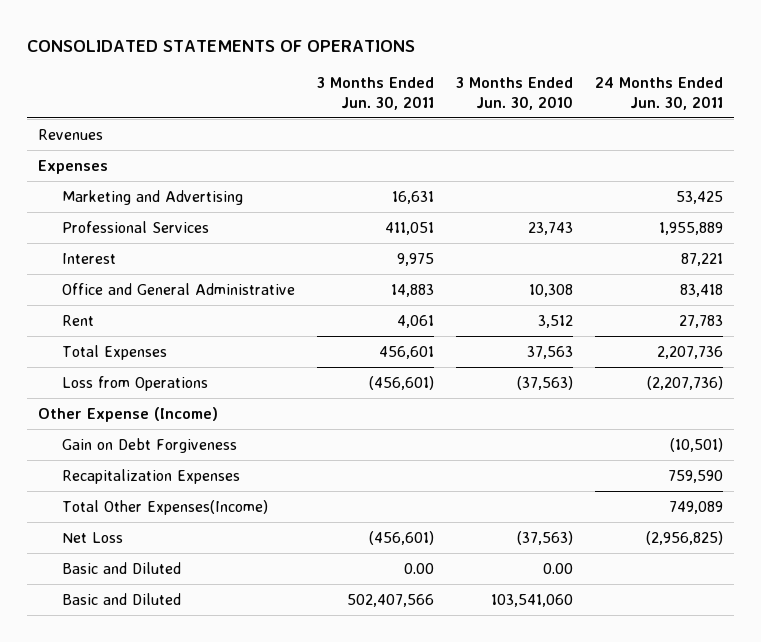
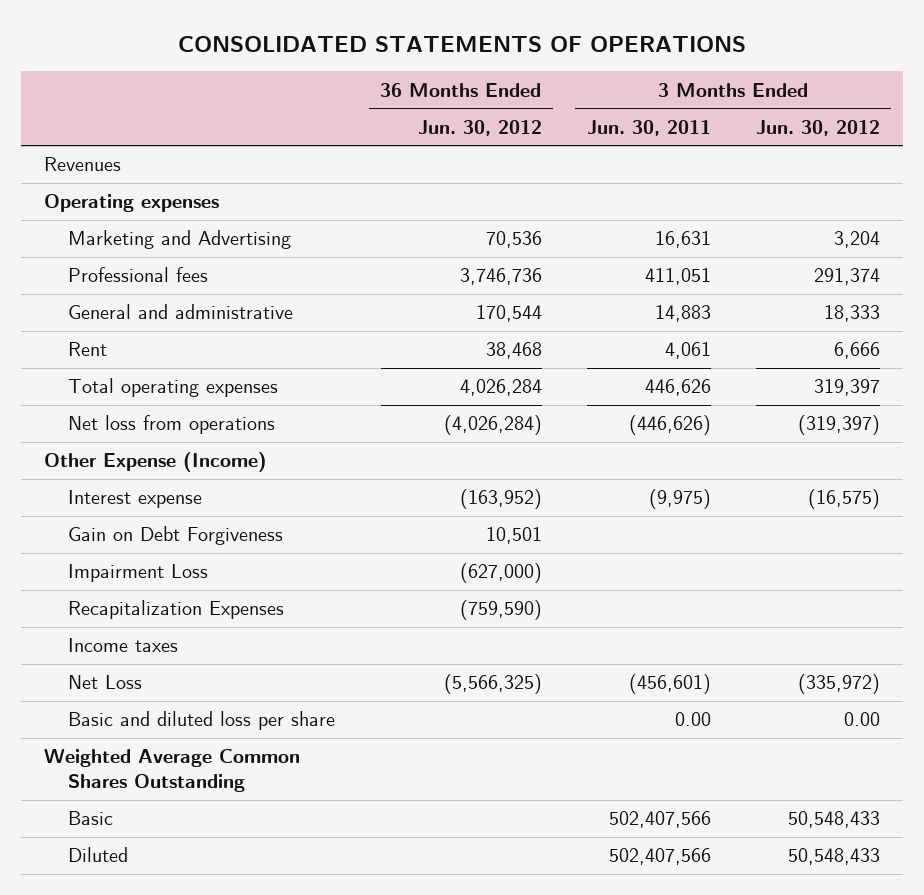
- | 3 Months Ended Jun. 30, 2011 | 3 Months Ended Jun. 30, 2010 | 24 Months Ended Jun. 30, 2011
+ | 36 Months Ended Jun. 30, 2012 | 3 Months Ended Jun. 30, 2011 | 3 Months Ended Jun. 30, 2012
- Expenses
+ Operating expenses
- Professional Services | 411,051 | 23,743 | 1,955,889
- Interest | 9,975 | | 87,221
- Office and General Administrative | 14,883 | 10,308 | 83,418
+ Professional fees | 3,746,736 | 411,051 | 291,374
+ General and administrative | 170,544 | 14,883 | 18,333
- Total Expenses | 456,601 | 37,563 | 2,207,736
- Loss from Operations | (456,601) | (37,563) | (2,207,736)
+ Total operating expenses | 4,026,284 | 446,626 | 319,397
+ Net loss from operations | (4,026,284) | (446,626) | (319,397)
+ Interest expense | (163,952) | (9,975) | (16,575)
+ Impairment Loss | (627,000) | |
- Total Other Expenses(Income) | | | 749,089
+ Income taxes
- Basic and Diluted | 0.00 | 0.00 |
- Basic and Diluted | 502,407,566 | 103,541,060 |
+ Basic and diluted loss per share | | 0.00 | 0.00
+ Weighted Average Common Shares Outstanding
+ Basic | | 502,407,566 | 50,548,433
+ Diluted | | 502,407,566 | 50,548,433

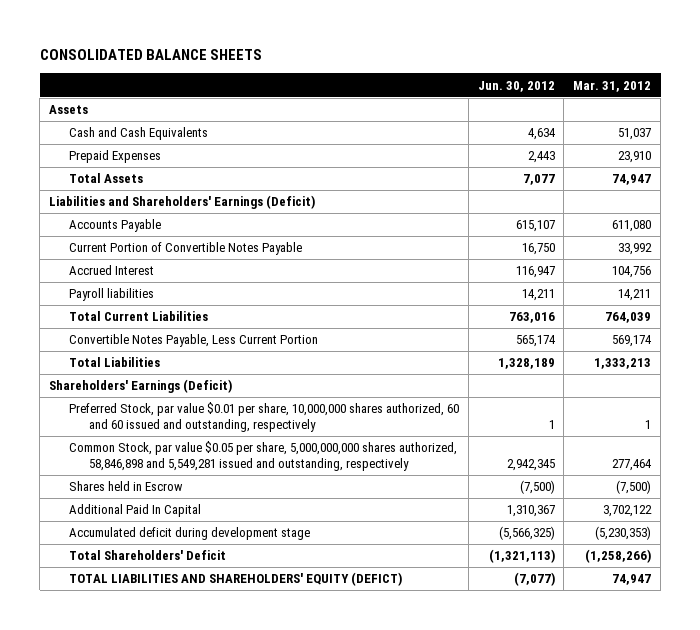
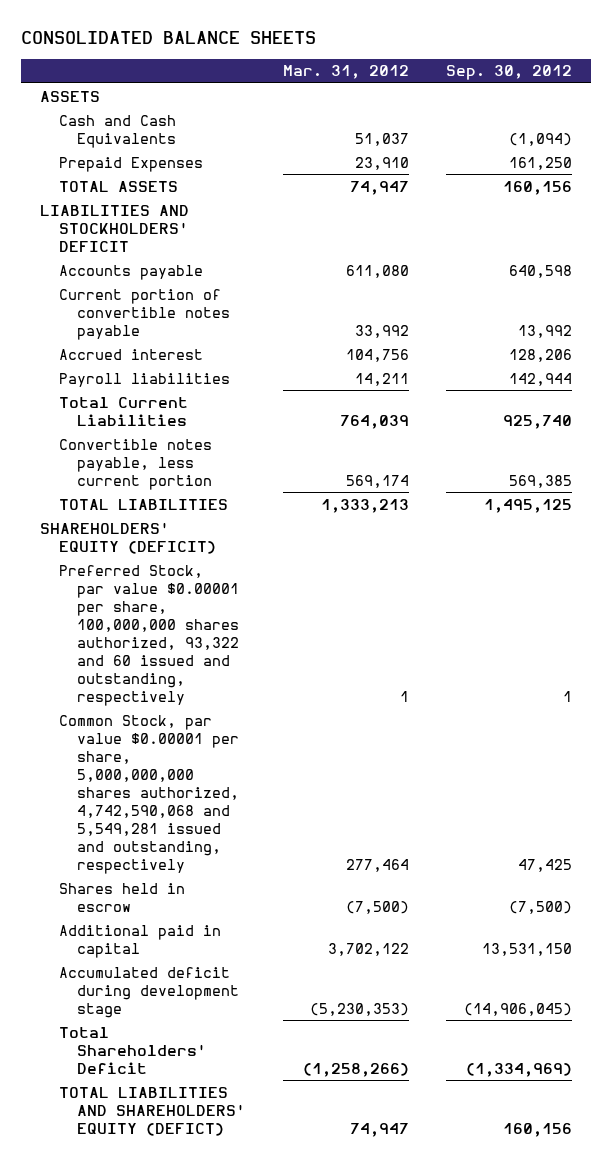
- | Jun. 30, 2012 | Mar. 31, 2012
+ | Mar. 31, 2012 | Sep. 30, 2012
- Assets
+ ASSETS
- Total Assets | 7,077 | 74,947
- Liabilities and Shareholders' Earnings (Deficit)
- Accounts Payable | 615,107 | 611,080
- Current Portion of Convertible Notes Payable | 16,750 | 33,992
- Accrued Interest | 116,947 | 104,756
+ TOTAL ASSETS | 74,947 | 160,156
+ LIABILITIES AND STOCKHOLDERS' DEFICIT
+ Accounts payable | 611,080 | 640,598
+ Current portion of convertible notes payable | 33,992 | 13,992
+ Accrued interest | 104,756 | 128,206
- Convertible Notes Payable, Less Current Portion | 565,174 | 569,174
- Total Liabilities | 1,328,189 | 1,333,213
- Shareholders' Earnings (Deficit)
- Preferred Stock, par value $0.01 per share, 10,000,000 shares authorized, 60 and 60 issued and outstanding, respectively | 1 | 1
- Common Stock, par value $0.05 per share, 5,000,000,000 shares authorized, 58,846,898 and 5,549,281 issued and outstanding, respectively | 2,942,345 | 277,464
- Shares held in Escrow | (7,500) | (7,500)
- Additional Paid In Capital | 1,310,367 | 3,702,122
+ Convertible notes payable, less current portion | 569,174 | 569,385
+ TOTAL LIABILITIES | 1,333,213 | 1,495,125
+ SHAREHOLDERS' EQUITY (DEFICIT)
+ Preferred Stock, par value $0.00001 per share, 100,000,000 shares authorized, 93,322 and 60 issued and outstanding, respectively | 1 | 1
+ Common Stock, par value $0.00001 per share, 5,000,000,000 shares authorized, 4,742,590,068 and 5,549,281 issued and outstanding, respectively | 277,464 | 47,425
+ Shares held in escrow | (7,500) | (7,500)
+ Additional paid in capital | 3,702,122 | 13,531,150

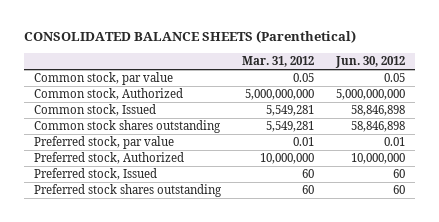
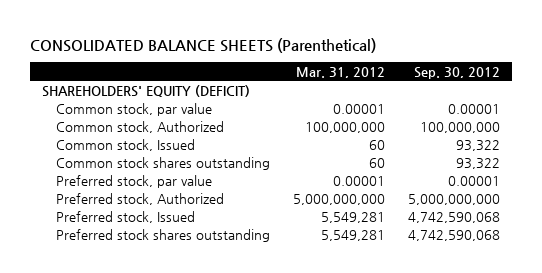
- | Mar. 31, 2012 | Jun. 30, 2012
+ | Mar. 31, 2012 | Sep. 30, 2012
- Common stock, par value | 0.05 | 0.05
- Common stock, Authorized | 5,000,000,000 | 5,000,000,000
- Common stock, Issued | 5,549,281 | 58,846,898
- Common stock shares outstanding | 5,549,281 | 58,846,898
- Preferred stock, par value | 0.01 | 0.01
- Preferred stock, Authorized | 10,000,000 | 10,000,000
- Preferred stock, Issued | 60 | 60
- Preferred stock shares outstanding | 60 | 60
+ SHAREHOLDERS' EQUITY (DEFICIT)
+ Common stock, par value | 0.00001 | 0.00001
+ Common stock, Authorized | 100,000,000 | 100,000,000
+ Common stock, Issued | 60 | 93,322
+ Common stock shares outstanding | 60 | 93,322
+ Preferred stock, par value | 0.00001 | 0.00001
+ Preferred stock, Authorized | 5,000,000,000 | 5,000,000,000
+ Preferred stock, Issued | 5,549,281 | 4,742,590,068
+ Preferred stock shares outstanding | 5,549,281 | 4,742,590,068

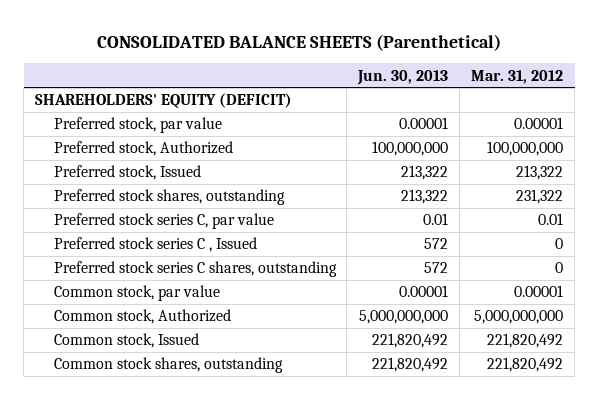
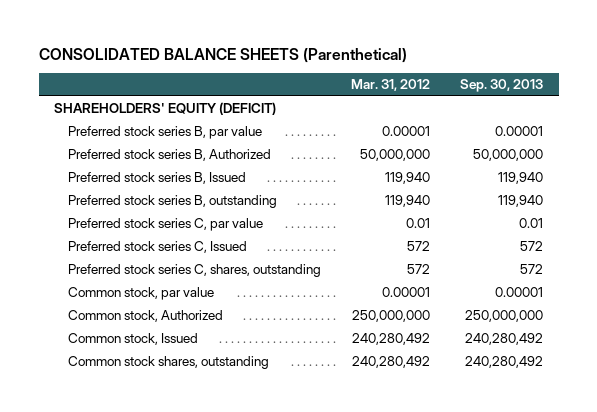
- | Jun. 30, 2013 | Mar. 31, 2012
+ | Mar. 31, 2012 | Sep. 30, 2013
- Preferred stock, par value | 0.00001 | 0.00001
- Preferred stock, Authorized | 100,000,000 | 100,000,000
- Preferred stock, Issued | 213,322 | 213,322
- Preferred stock shares, outstanding | 213,322 | 231,322
+ Preferred stock series B, par value | 0.00001 | 0.00001
+ Preferred stock series B, Authorized | 50,000,000 | 50,000,000
+ Preferred stock series B, Issued | 119,940 | 119,940
+ Preferred stock series B, outstanding | 119,940 | 119,940
- Preferred stock series C , Issued | 572 | 0
- Preferred stock series C shares, outstanding | 572 | 0
+ Preferred stock series C, Issued | 572 | 572
+ Preferred stock series C, shares, outstanding | 572 | 572
- Common stock, Authorized | 5,000,000,000 | 5,000,000,000
- Common stock, Issued | 221,820,492 | 221,820,492
- Common stock shares, outstanding | 221,820,492 | 221,820,492
+ Common stock, Authorized | 250,000,000 | 250,000,000
+ Common stock, Issued | 240,280,492 | 240,280,492
+ Common stock shares, outstanding | 240,280,492 | 240,280,492

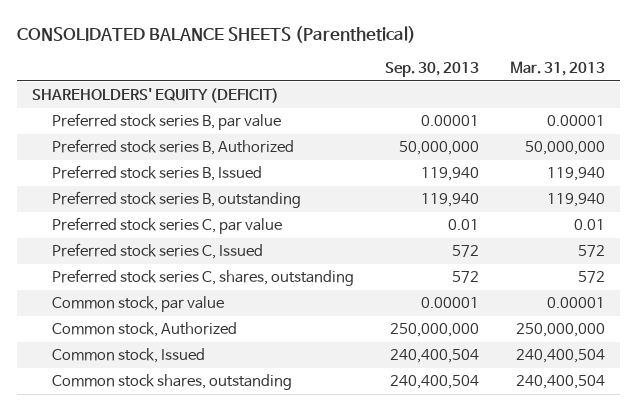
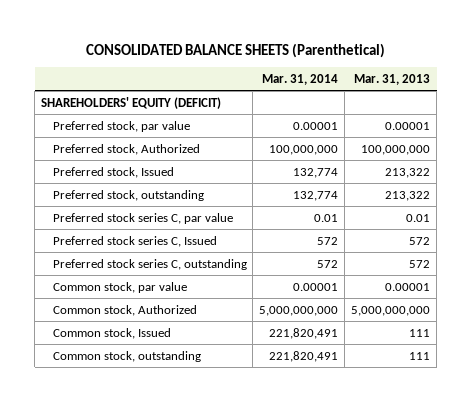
- | Sep. 30, 2013 | Mar. 31, 2013
+ | Mar. 31, 2014 | Mar. 31, 2013
- Preferred stock series B, par value | 0.00001 | 0.00001
- Preferred stock series B, Authorized | 50,000,000 | 50,000,000
- Preferred stock series B, Issued | 119,940 | 119,940
- Preferred stock series B, outstanding | 119,940 | 119,940
+ Preferred stock, par value | 0.00001 | 0.00001
+ Preferred stock, Authorized | 100,000,000 | 100,000,000
+ Preferred stock, Issued | 132,774 | 213,322
+ Preferred stock, outstanding | 132,774 | 213,322
- Preferred stock series C, shares, outstanding | 572 | 572
+ Preferred stock series C, outstanding | 572 | 572
- Common stock, Authorized | 250,000,000 | 250,000,000
- Common stock, Issued | 240,400,504 | 240,400,504
- Common stock shares, outstanding | 240,400,504 | 240,400,504
+ Common stock, Authorized | 5,000,000,000 | 5,000,000,000
+ Common stock, Issued | 221,820,491 | 111
+ Common stock, outstanding | 221,820,491 | 111

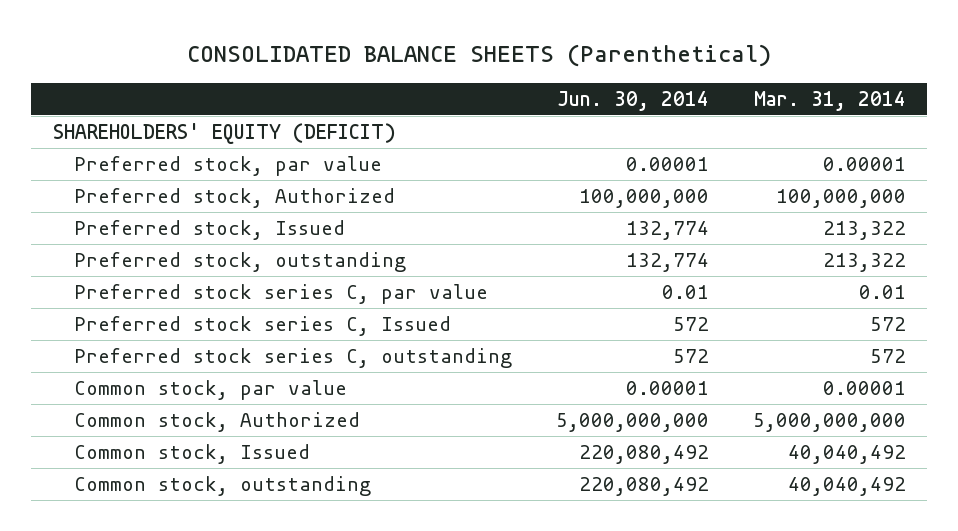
- | Mar. 31, 2014 | Mar. 31, 2013
+ | Jun. 30, 2014 | Mar. 31, 2014
- Preferred stock, Issued | 132,774 | 213,322
- Preferred stock, outstanding | 132,774 | 213,322
+ Preferred stock, Issued | 132,774 | 213,322
+ Preferred stock, outstanding | 132,774 | 213,322
- Common stock, Issued | 221,820,491 | 111
- Common stock, outstanding | 221,820,491 | 111
+ Common stock, Issued | 220,080,492 | 40,040,492
+ Common stock, outstanding | 220,080,492 | 40,040,492

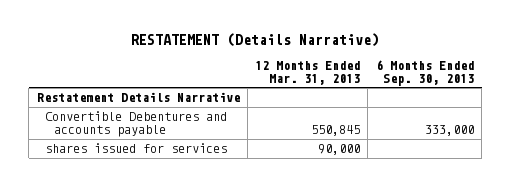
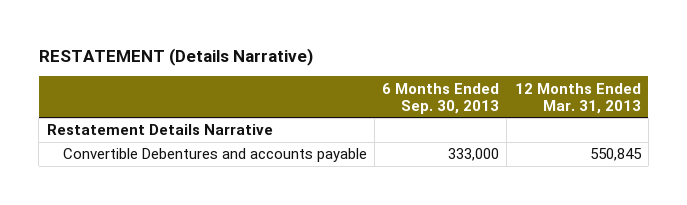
- | 12 Months Ended Mar. 31, 2013 | 6 Months Ended Sep. 30, 2013
+ | 6 Months Ended Sep. 30, 2013 | 12 Months Ended Mar. 31, 2013
- shares issued for services | 90,000 |

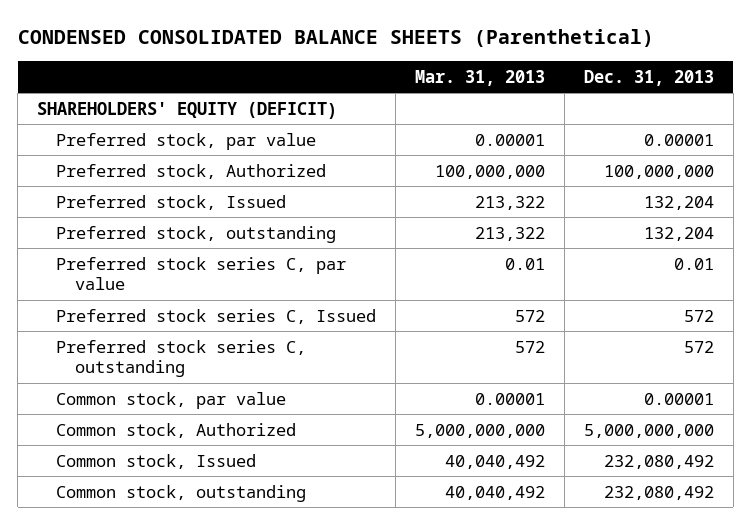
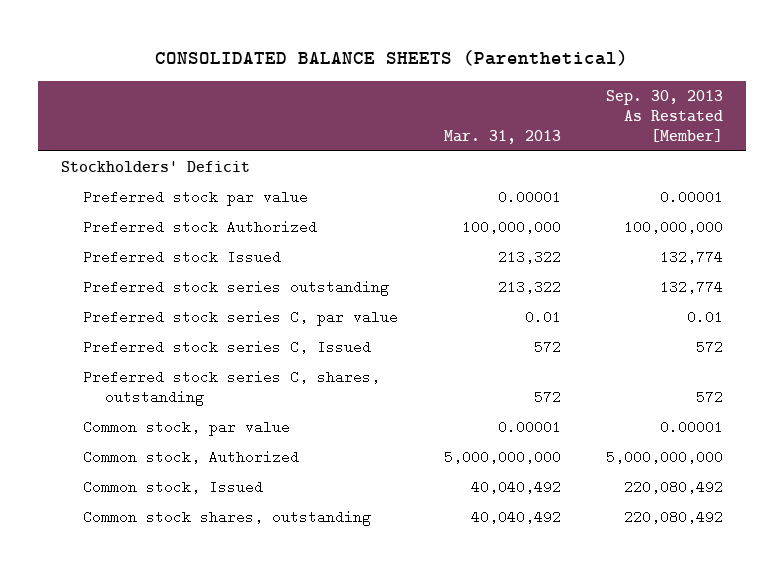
- CONDENSED CONSOLIDATED BALANCE SHEETS (Parenthetical)
+ CONSOLIDATED BALANCE SHEETS (Parenthetical)
- | Mar. 31, 2013 | Dec. 31, 2013
+ | Mar. 31, 2013 | Sep. 30, 2013 As Restated [Member]
- SHAREHOLDERS' EQUITY (DEFICIT)
- Preferred stock, par value | 0.00001 | 0.00001
- Preferred stock, Authorized | 100,000,000 | 100,000,000
- Preferred stock, Issued | 213,322 | 132,204
- Preferred stock, outstanding | 213,322 | 132,204
+ Stockholders' Deficit
+ Preferred stock par value | 0.00001 | 0.00001
+ Preferred stock Authorized | 100,000,000 | 100,000,000
+ Preferred stock Issued | 213,322 | 132,774
+ Preferred stock series outstanding | 213,322 | 132,774
- Preferred stock series C, outstanding | 572 | 572
+ Preferred stock series C, shares, outstanding | 572 | 572
- Common stock, outstanding | 40,040,492 | 232,080,492
+ Common stock shares, outstanding | 40,040,492 | 220,080,492

